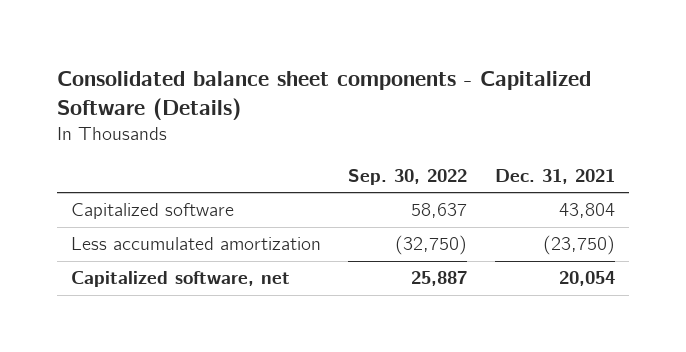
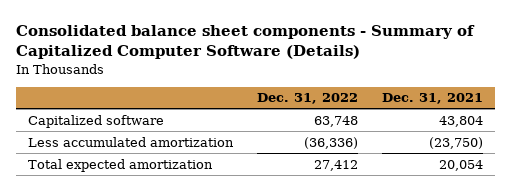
- Consolidated balance sheet components - Capitalized Software (Details)
+ Consolidated balance sheet components - Summary of Capitalized Computer Software (Details)
- | Sep. 30, 2022 | Dec. 31, 2021
+ | Dec. 31, 2022 | Dec. 31, 2021
- Capitalized software, net | 25,887 | 20,054
+ Total expected amortization | 27,412 | 20,054

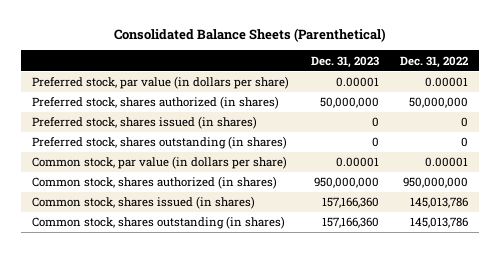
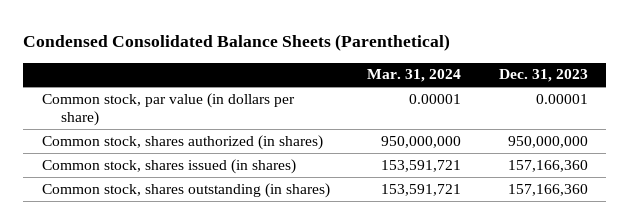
- Consolidated Balance Sheets (Parenthetical)
+ Condensed Consolidated Balance Sheets (Parenthetical)
- | Dec. 31, 2023 | Dec. 31, 2022
+ | Mar. 31, 2024 | Dec. 31, 2023
- Preferred stock, par value (in dollars per share) | 0.00001 | 0.00001
- Preferred stock, shares authorized (in shares) | 50,000,000 | 50,000,000
- Preferred stock, shares issued (in shares) | 0 | 0
- Preferred stock, shares outstanding (in shares) | 0 | 0

